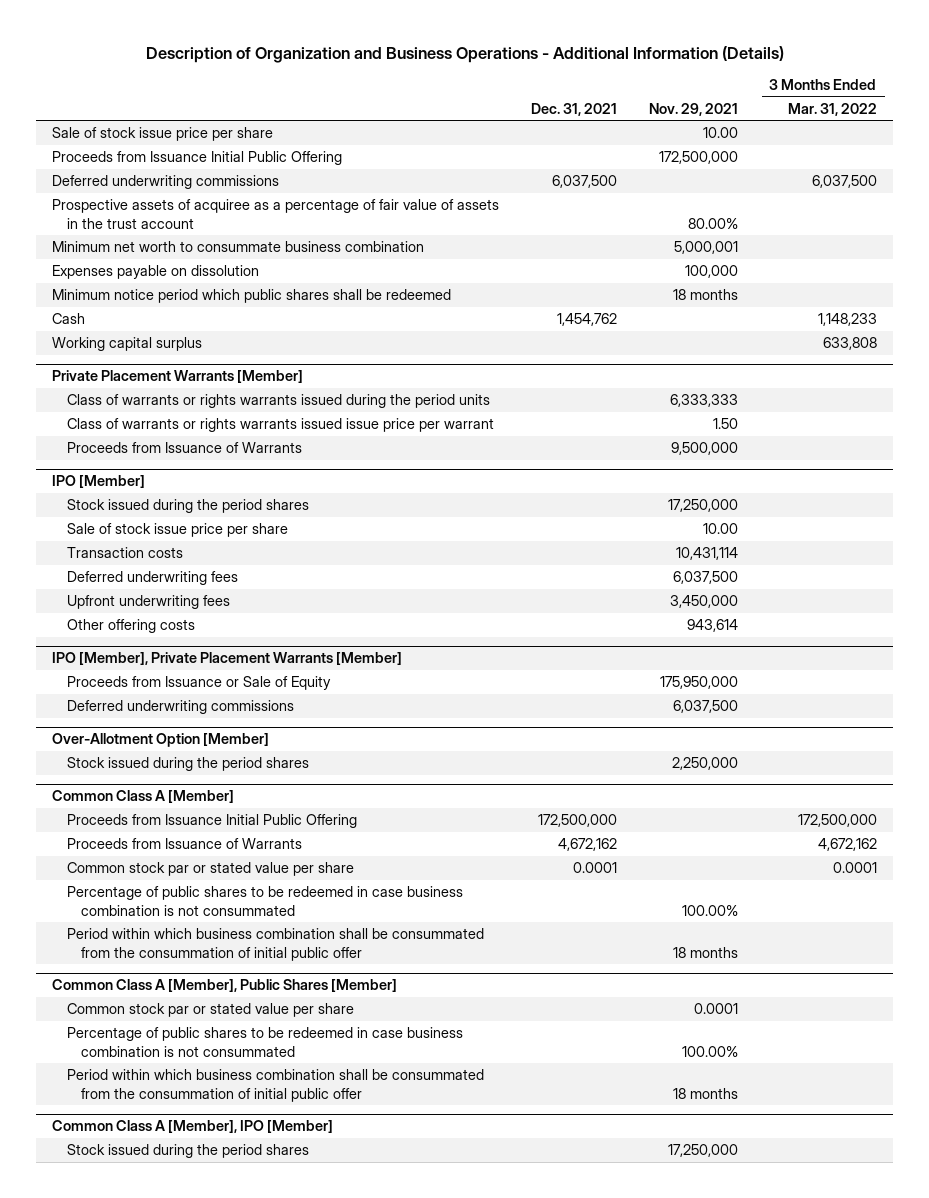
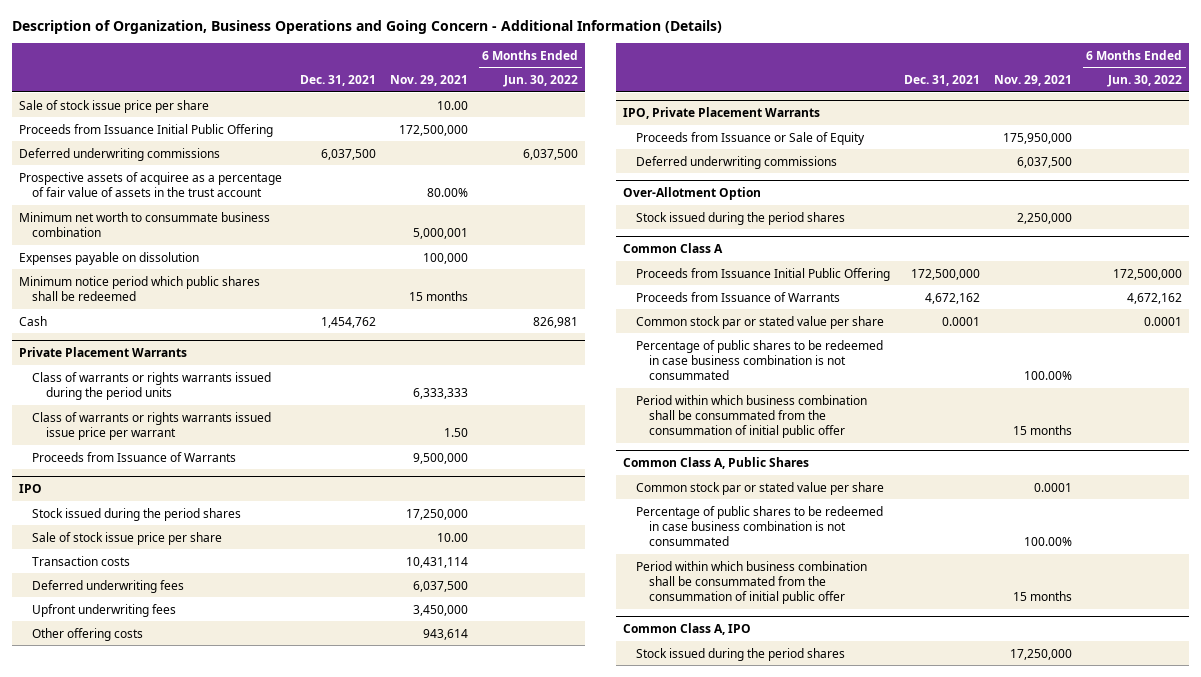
- Description of Organization and Business Operations - Additional Information (Details)
+ Description of Organization, Business Operations and Going Concern - Additional Information (Details)
- | Dec. 31, 2021 | Nov. 29, 2021 | 3 Months Ended Mar. 31, 2022
+ | Dec. 31, 2021 | Nov. 29, 2021 | 6 Months Ended Jun. 30, 2022
- Minimum notice period which public shares shall be redeemed | | 18 months |
+ Minimum notice period which public shares shall be redeemed | | 15 months |
- Working capital surplus | | | 633,808
- Private Placement Warrants [Member]
+ Private Placement Warrants
- IPO [Member]
+ IPO
- IPO [Member], Private Placement Warrants [Member]
+ IPO, Private Placement Warrants
- Over-Allotment Option [Member]
+ Over-Allotment Option
- Common Class A [Member]
+ Common Class A
- Period within which business combination shall be consummated from the consummation of initial public offer | | 18 months |
- Common Class A [Member], Public Shares [Member]
+ Period within which business combination shall be consummated from the consummation of initial public offer | | 15 months |
+ Common Class A, Public Shares
- Period within which business combination shall be consummated from the consummation of initial public offer | | 18 months |
- Common Class A [Member], IPO [Member]
+ Period within which business combination shall be consummated from the consummation of initial public offer | | 15 months |
+ Common Class A, IPO

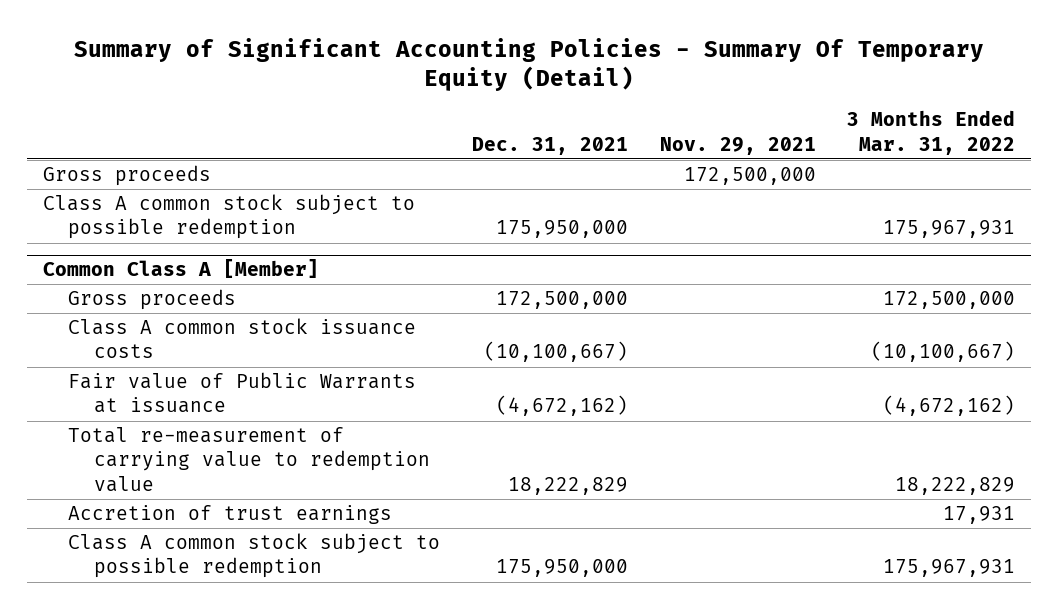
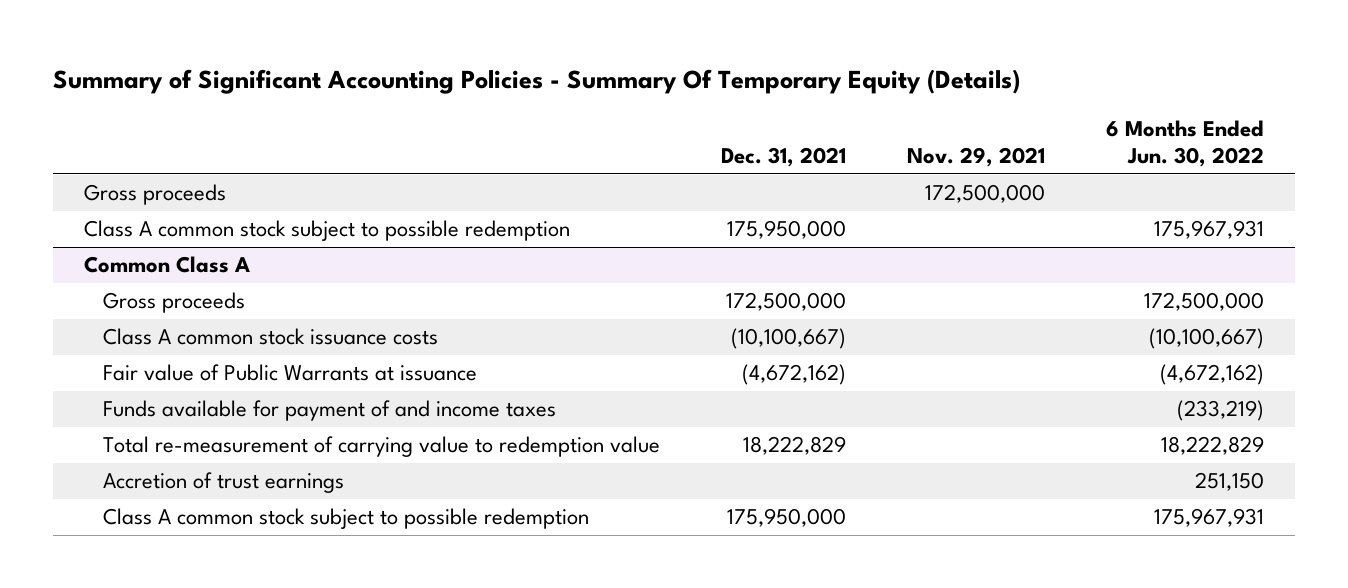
- Summary of Significant Accounting Policies - Summary Of Temporary Equity (Detail)
+ Summary of Significant Accounting Policies - Summary Of Temporary Equity (Details)
- | Dec. 31, 2021 | Nov. 29, 2021 | 3 Months Ended Mar. 31, 2022
+ | Dec. 31, 2021 | Nov. 29, 2021 | 6 Months Ended Jun. 30, 2022
- Common Class A [Member]
+ Common Class A
+ Funds available for payment of and income taxes | | | (233,219)

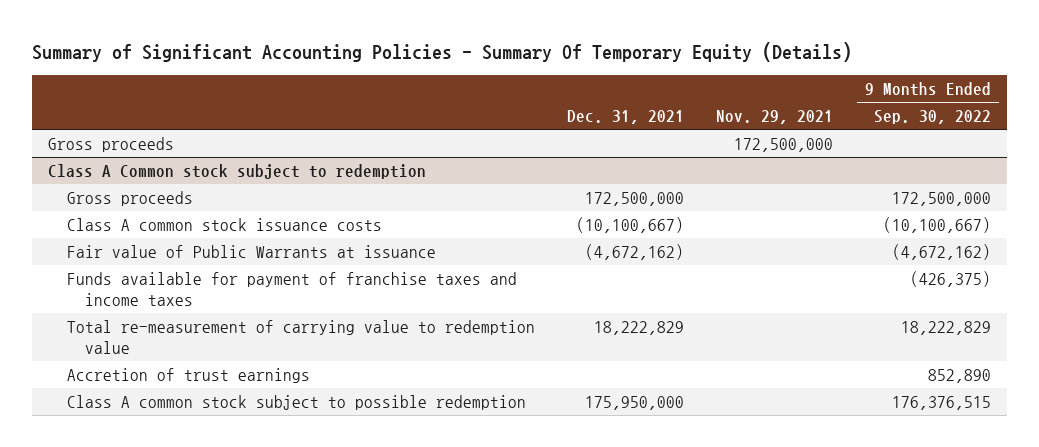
- | Dec. 31, 2021 | Nov. 29, 2021 | 6 Months Ended Jun. 30, 2022
+ | Dec. 31, 2021 | Nov. 29, 2021 | 9 Months Ended Sep. 30, 2022
- Class A common stock subject to possible redemption | 175,950,000 | | 175,967,931
- Common Class A
+ Class A Common stock subject to redemption
- Funds available for payment of and income taxes | | | (233,219)
+ Funds available for payment of franchise taxes and income taxes | | | (426,375)

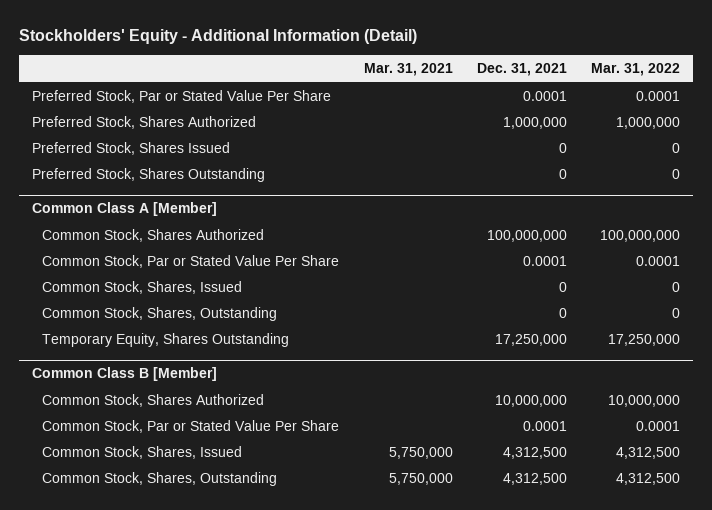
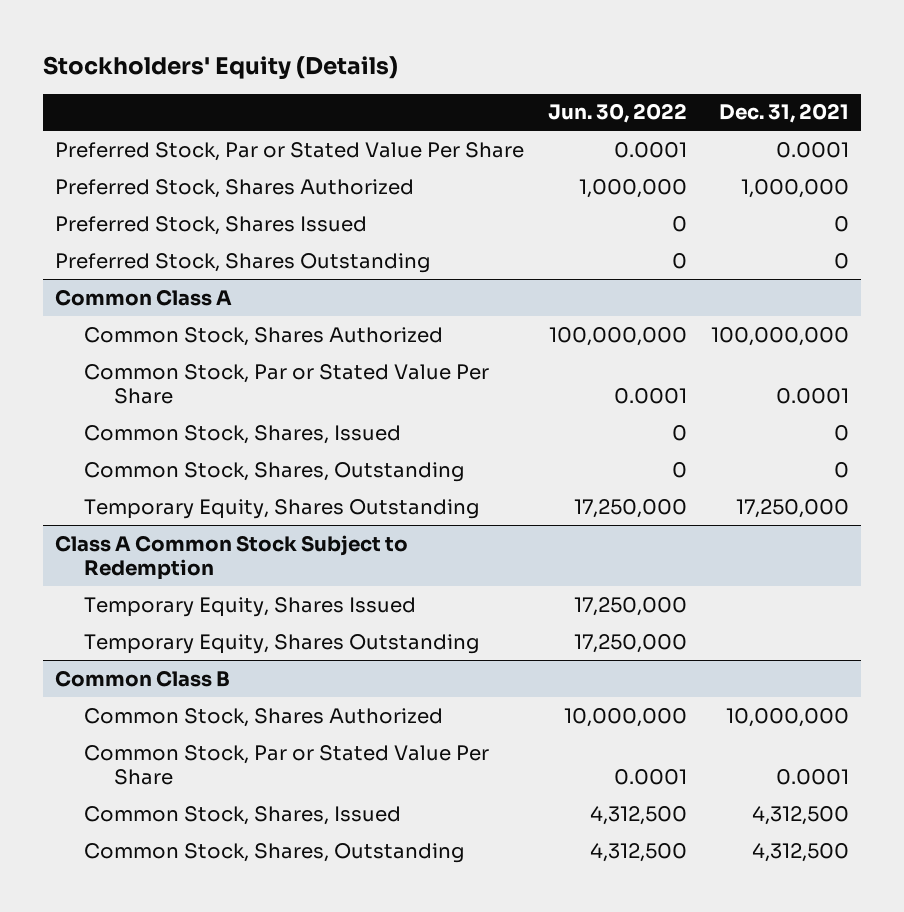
- Stockholders' Equity - Additional Information (Detail)
+ Stockholders' Equity (Details)
- | Mar. 31, 2021 | Dec. 31, 2021 | Mar. 31, 2022
+ | Jun. 30, 2022 | Dec. 31, 2021
- Common Class A [Member]
+ Common Class A
- Common Class B [Member]
+ Class A Common Stock Subject to Redemption
+ Temporary Equity, Shares Issued | 17,250,000 |
+ Temporary Equity, Shares Outstanding | 17,250,000 |
+ Common Class B

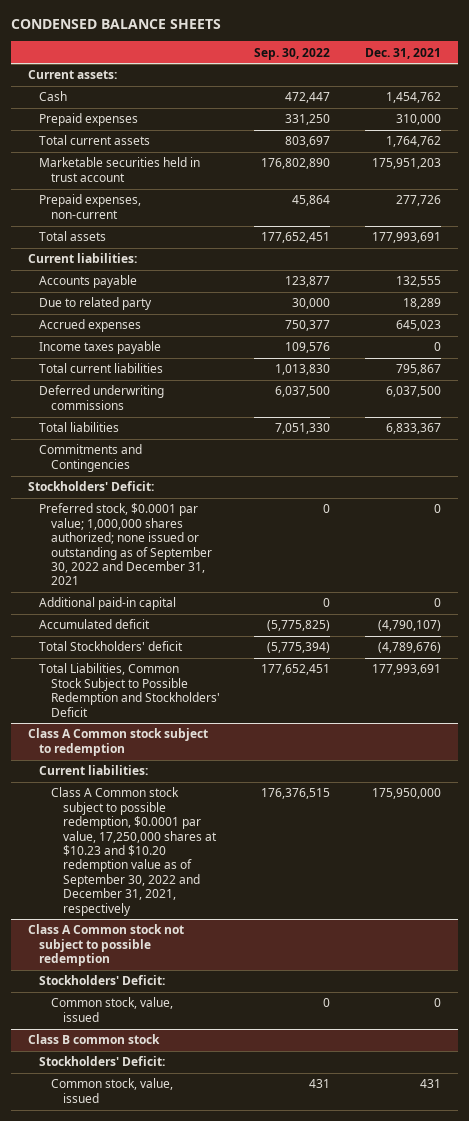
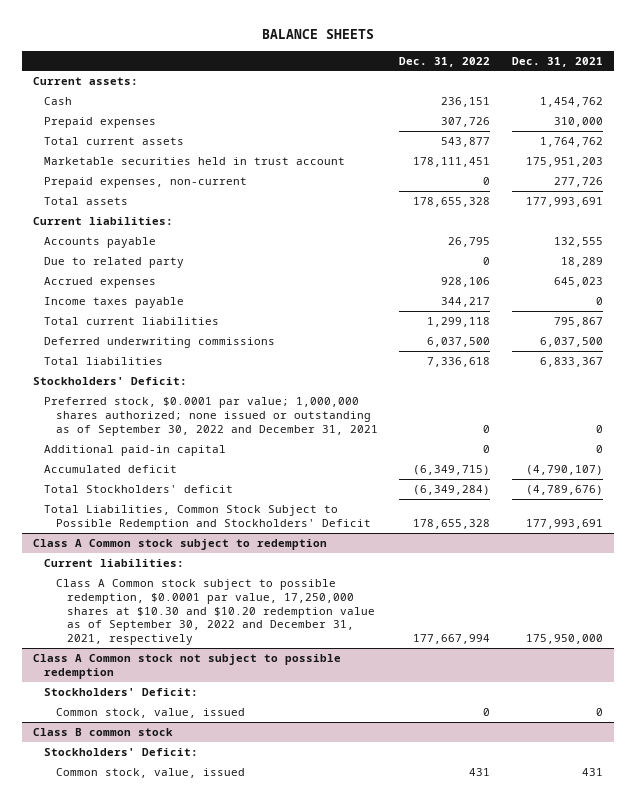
- CONDENSED BALANCE SHEETS
+ BALANCE SHEETS
- | Sep. 30, 2022 | Dec. 31, 2021
+ | Dec. 31, 2022 | Dec. 31, 2021
- Commitments and Contingencies
@ Class A Common stock subject to redemption
- Class A Common stock subject to possible redemption, $0.0001 par value, 17,250,000 shares at $10.23 and $10.20 redemption value as of September 30, 2022 and December 31, 2021, respectively | 176,376,515 | 175,950,000
+ Class A Common stock subject to possible redemption, $0.0001 par value, 17,250,000 shares at $10.30 and $10.20 redemption value as of September 30, 2022 and December 31, 2021, respectively | 177,667,994 | 175,950,000

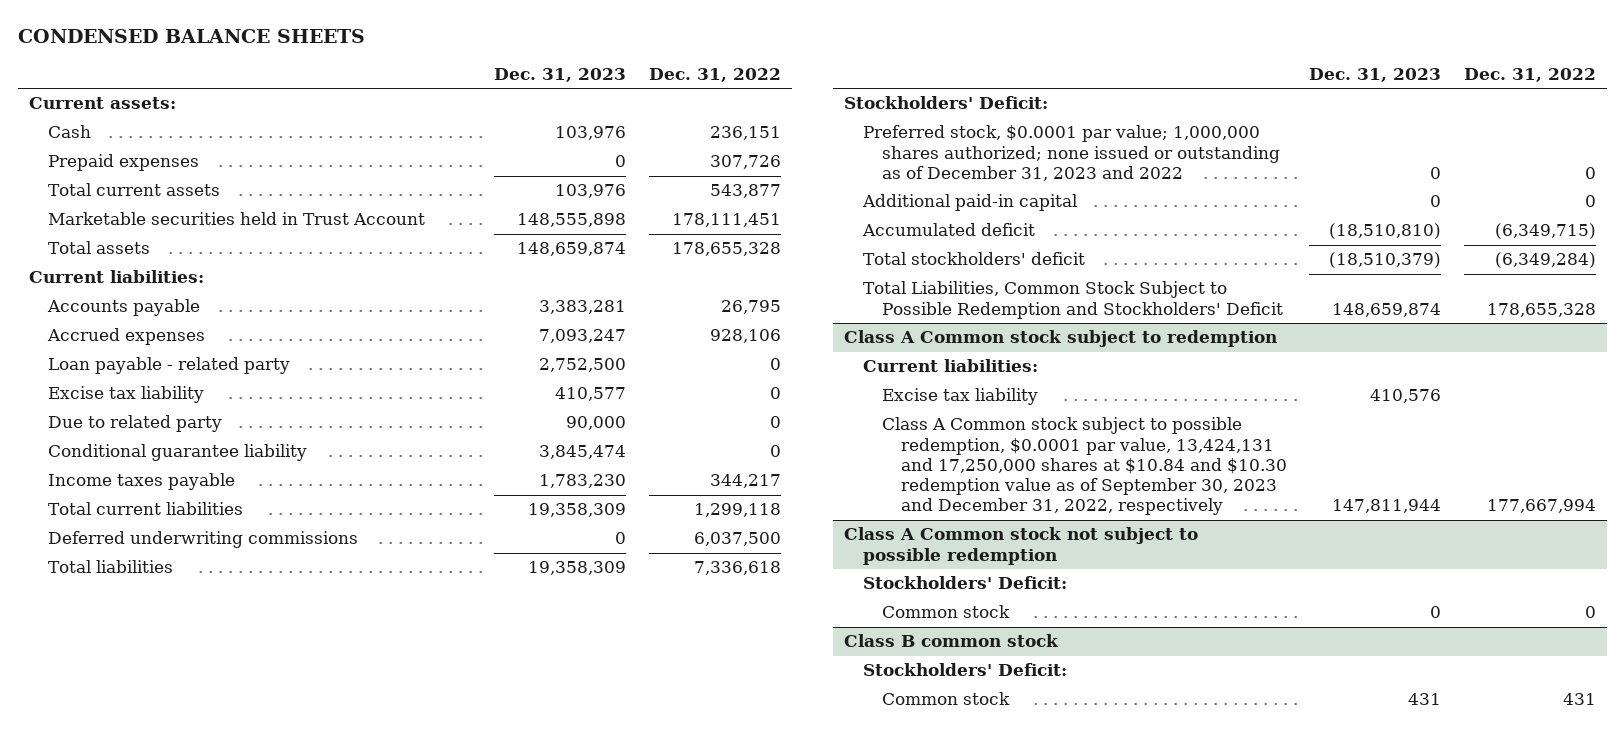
- BALANCE SHEETS
+ CONDENSED BALANCE SHEETS
- | Dec. 31, 2022 | Dec. 31, 2021
+ | Dec. 31, 2023 | Dec. 31, 2022
- Marketable securities held in trust account | 178,111,451 | 175,951,203
- Prepaid expenses, non-current | 0 | 277,726
+ Marketable securities held in Trust Account | 148,555,898 | 178,111,451
+ Loan payable - related party | 2,752,500 | 0
+ Excise tax liability | 410,577 | 0
moved down: Due to related party | 90,000 | 0
+ Conditional guarantee liability | 3,845,474 | 0
- Preferred stock, $0.0001 par value; 1,000,000 shares authorized; none issued or outstanding as of September 30, 2022 and December 31, 2021 | 0 | 0
+ Preferred stock, $0.0001 par value; 1,000,000 shares authorized; none issued or outstanding as of December 31, 2023 and 2022 | 0 | 0
- Total Stockholders' deficit | (6,349,284) | (4,789,676)
+ Total stockholders' deficit | (18,510,379) | (6,349,284)
@ Class A Common stock subject to redemption
- Class A Common stock subject to possible redemption, $0.0001 par value, 17,250,000 shares at $10.30 and $10.20 redemption value as of September 30, 2022 and December 31, 2021, respectively | 177,667,994 | 175,950,000
+ Excise tax liability | 410,576 |
+ Class A Common stock subject to possible redemption, $0.0001 par value, 13,424,131 and 17,250,000 shares at $10.84 and $10.30 redemption value as of September 30, 2023 and December 31, 2022, respectively | 147,811,944 | 177,667,994
@ Class A Common stock not subject to possible redemption
- Common stock, value, issued | 0 | 0
+ Common stock | 0 | 0
@ Class B common stock
- Common stock, value, issued | 431 | 431
+ Common stock | 431 | 431

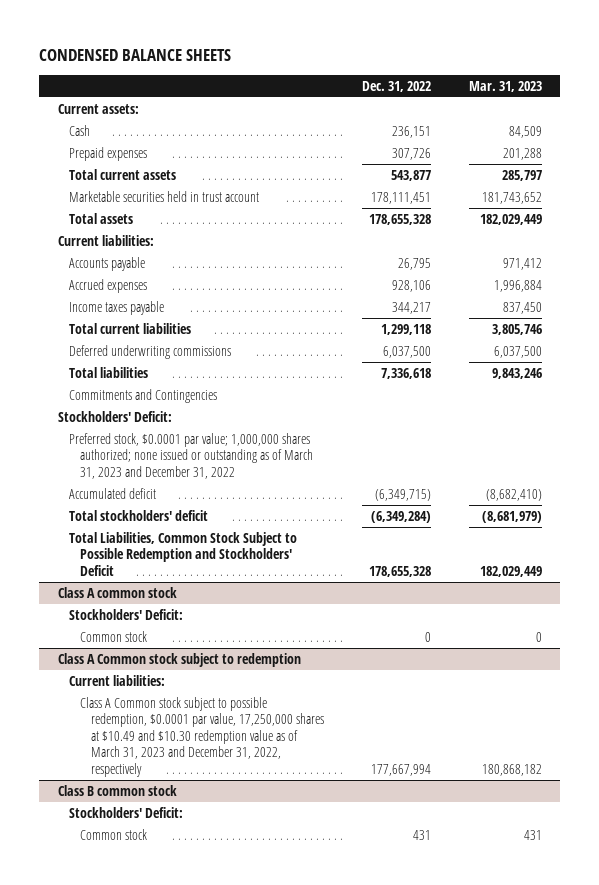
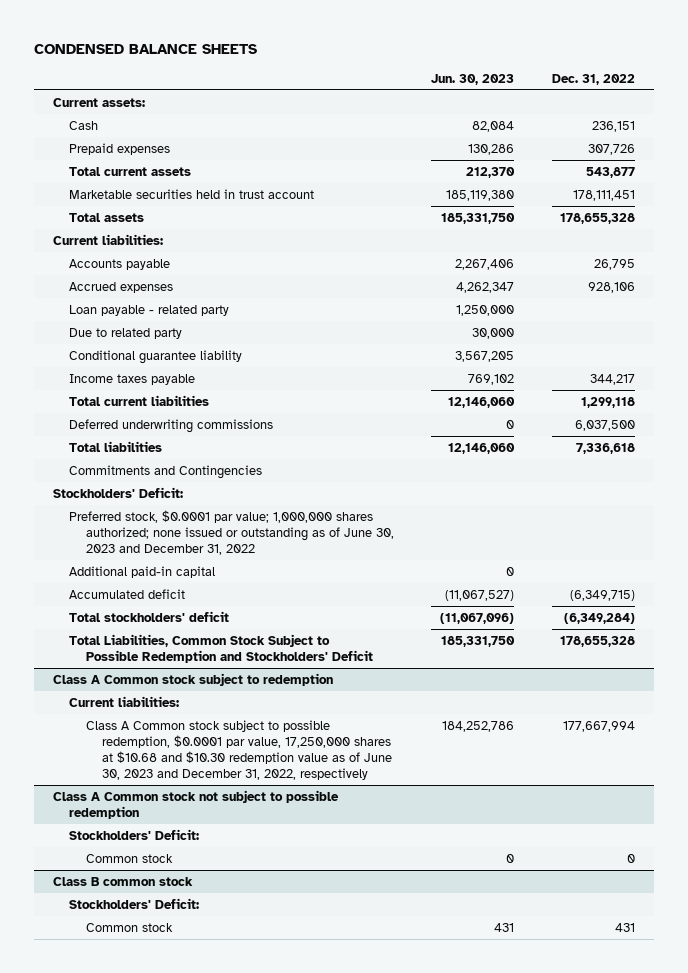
- | Dec. 31, 2022 | Mar. 31, 2023
+ | Jun. 30, 2023 | Dec. 31, 2022
+ Loan payable - related party | 1,250,000 |
+ Due to related party | 30,000 |
+ Conditional guarantee liability | 3,567,205 |
- Preferred stock, $0.0001 par value; 1,000,000 shares authorized; none issued or outstanding as of March 31, 2023 and December 31, 2022
+ Preferred stock, $0.0001 par value; 1,000,000 shares authorized; none issued or outstanding as of June 30, 2023 and December 31, 2022
+ Additional paid-in capital | 0 |
- Class A common stock
- Stockholders' Deficit:
- Common stock | 0 | 0
@ Class A Common stock subject to redemption
- Class A Common stock subject to possible redemption, $0.0001 par value, 17,250,000 shares at $10.49 and $10.30 redemption value as of March 31, 2023 and December 31, 2022, respectively | 177,667,994 | 180,868,182
+ Class A Common stock subject to possible redemption, $0.0001 par value, 17,250,000 shares at $10.68 and $10.30 redemption value as of June 30, 2023 and December 31, 2022, respectively | 184,252,786 | 177,667,994
+ Class A Common stock not subject to possible redemption
+ Stockholders' Deficit:
+ Common stock | 0 | 0

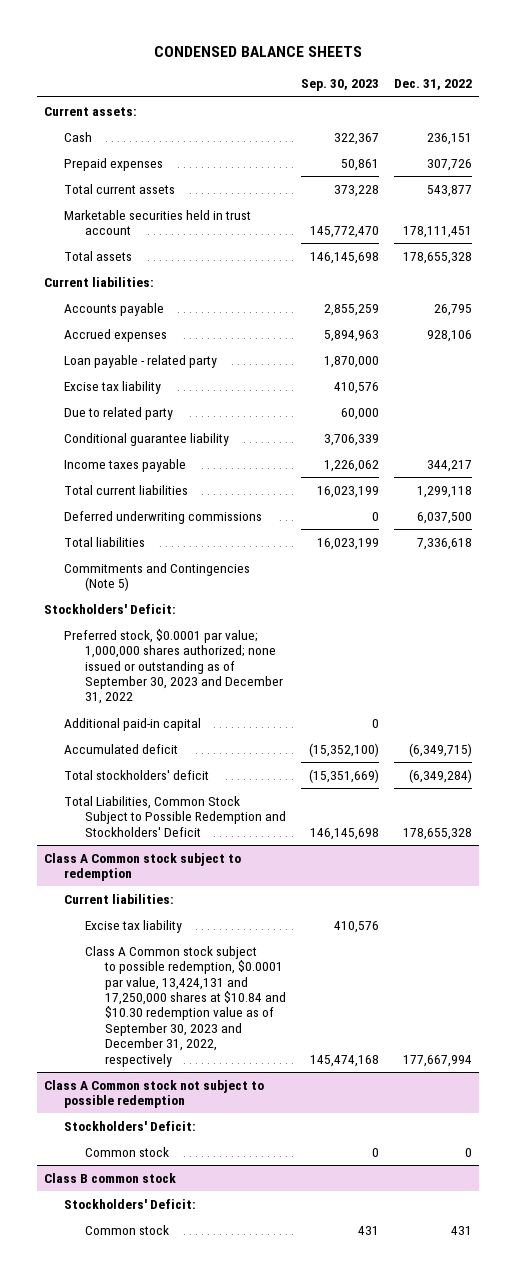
- | Jun. 30, 2023 | Dec. 31, 2022
+ | Sep. 30, 2023 | Dec. 31, 2022
+ Excise tax liability | 410,576 |
- Commitments and Contingencies
+ Commitments and Contingencies (Note 5)
- Preferred stock, $0.0001 par value; 1,000,000 shares authorized; none issued or outstanding as of June 30, 2023 and December 31, 2022
+ Preferred stock, $0.0001 par value; 1,000,000 shares authorized; none issued or outstanding as of September 30, 2023 and December 31, 2022
@ Class A Common stock subject to redemption
- Class A Common stock subject to possible redemption, $0.0001 par value, 17,250,000 shares at $10.68 and $10.30 redemption value as of June 30, 2023 and December 31, 2022, respectively | 184,252,786 | 177,667,994
+ Excise tax liability | 410,576 |
+ Class A Common stock subject to possible redemption, $0.0001 par value, 13,424,131 and 17,250,000 shares at $10.84 and $10.30 redemption value as of September 30, 2023 and December 31, 2022, respectively | 145,474,168 | 177,667,994

